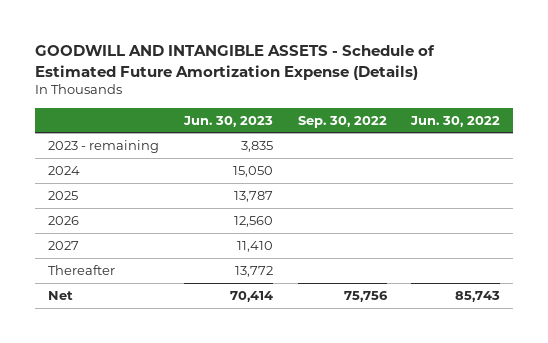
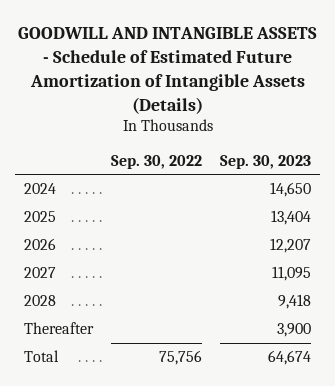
- GOODWILL AND INTANGIBLE ASSETS - Schedule of Estimated Future Amortization Expense (Details)
+ GOODWILL AND INTANGIBLE ASSETS - Schedule of Estimated Future Amortization of Intangible Assets (Details)
- | Jun. 30, 2023 | Sep. 30, 2022 | Jun. 30, 2022
+ | Sep. 30, 2022 | Sep. 30, 2023
- 2023 - remaining | 3,835 | |
+ 2028 | | 9,418
- Net | 70,414 | 75,756 | 85,743
+ Total | 75,756 | 64,674

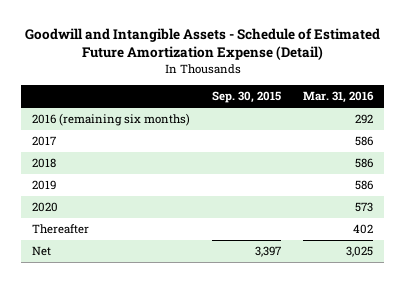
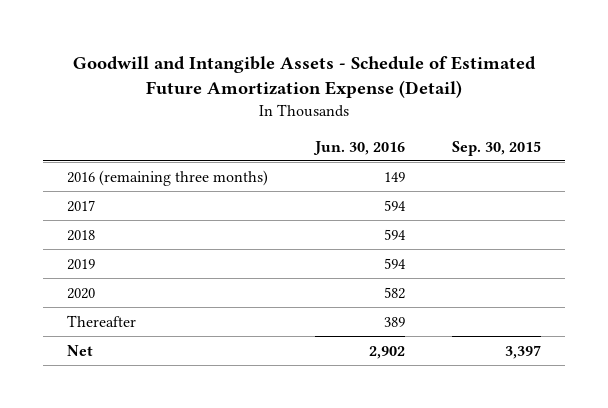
- | Sep. 30, 2015 | Mar. 31, 2016
+ | Jun. 30, 2016 | Sep. 30, 2015
- 2016 (remaining six months) | | 292
+ 2016 (remaining three months) | 149 |

